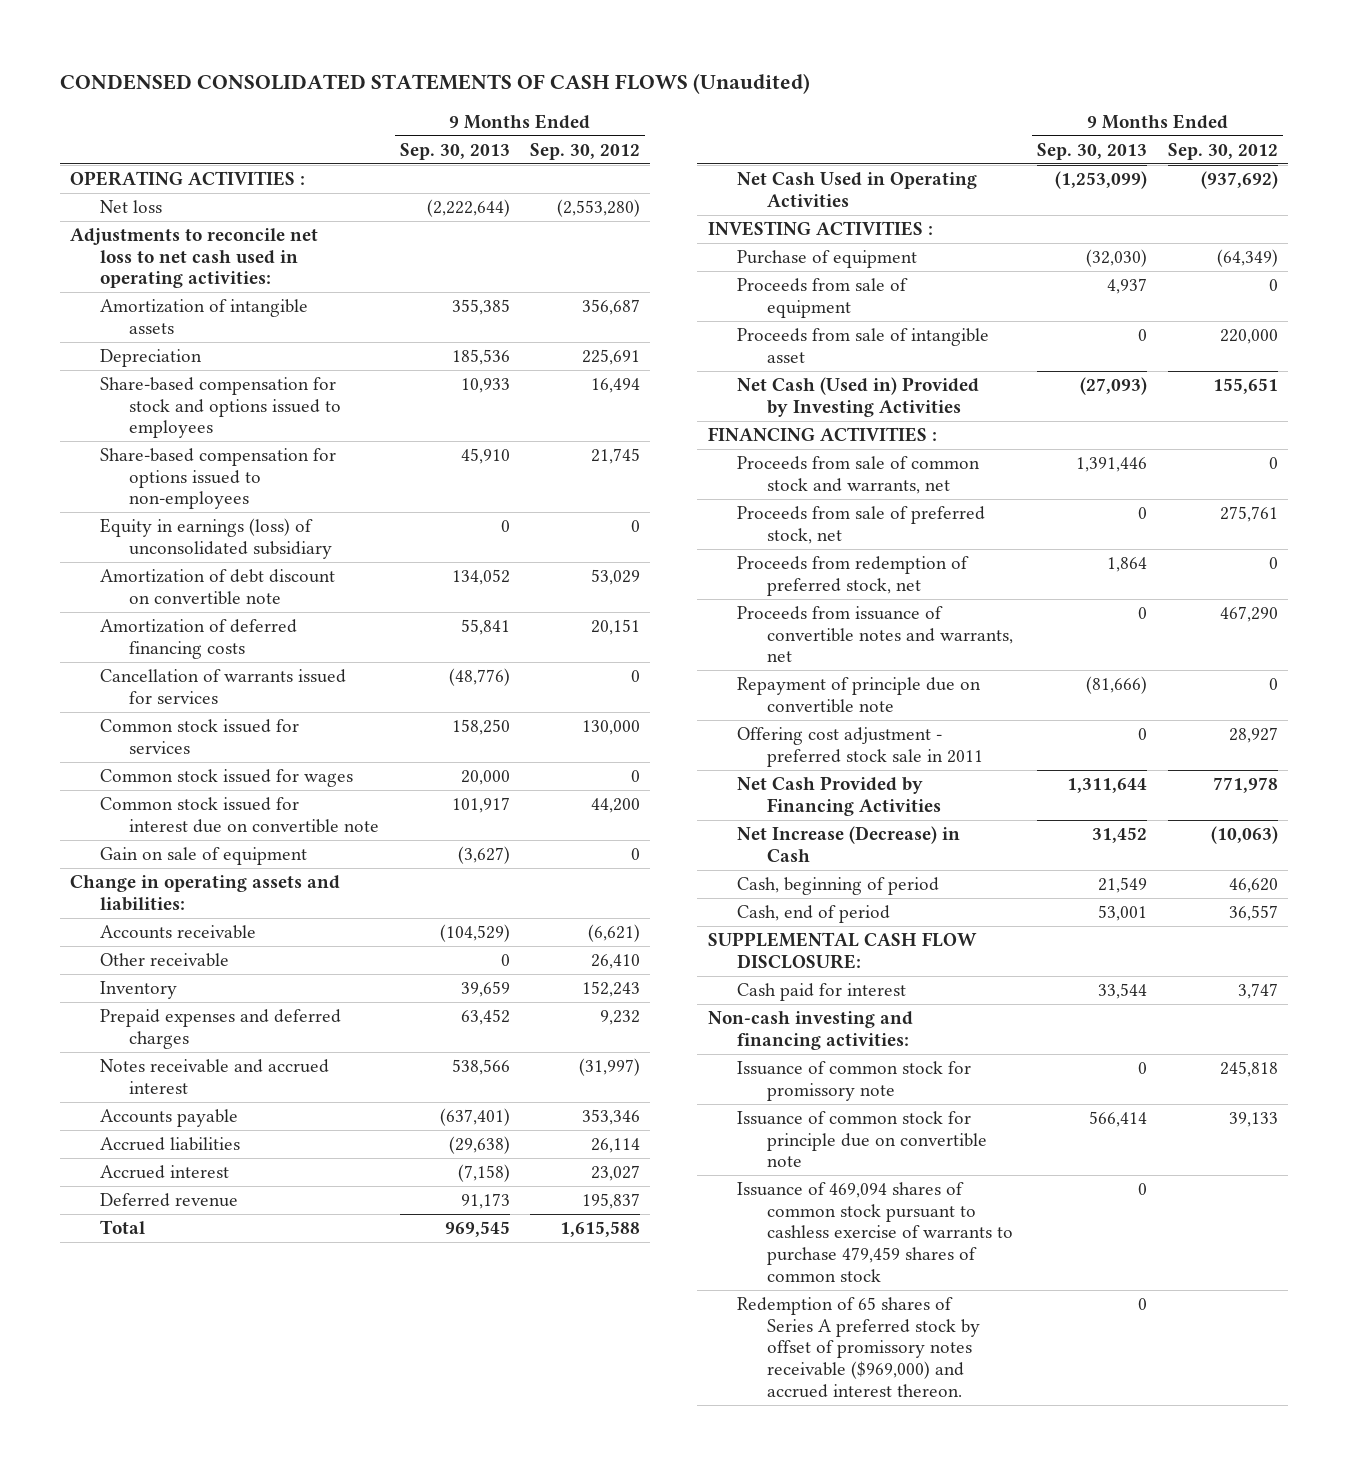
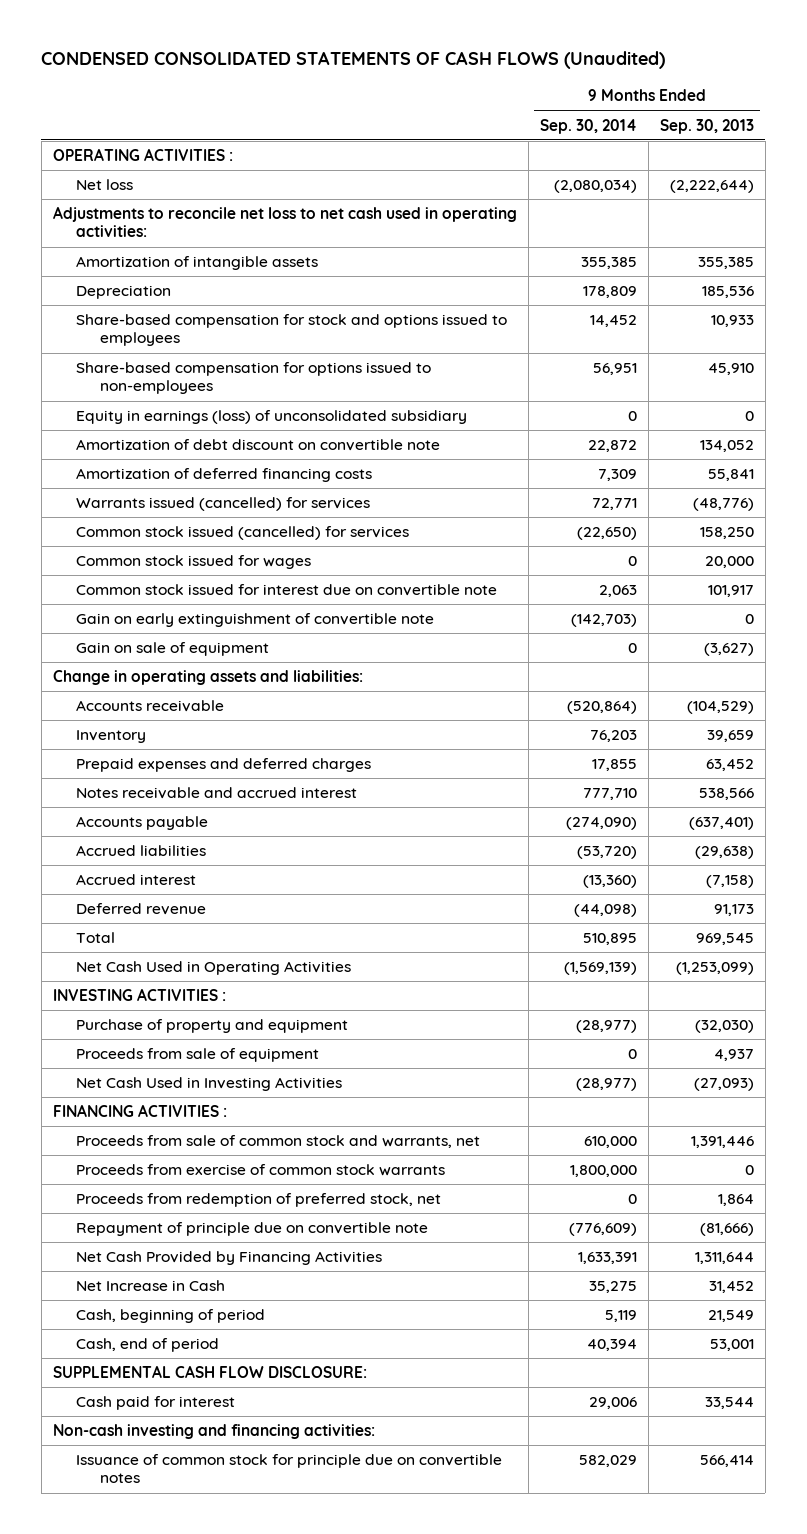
- | 9 Months Ended Sep. 30, 2013 | 9 Months Ended Sep. 30, 2012
+ | 9 Months Ended Sep. 30, 2014 | 9 Months Ended Sep. 30, 2013
- Cancellation of warrants issued for services | (48,776) | 0
- Common stock issued for services | 158,250 | 130,000
+ Warrants issued (cancelled) for services | 72,771 | (48,776)
+ Common stock issued (cancelled) for services | (22,650) | 158,250
+ Gain on early extinguishment of convertible note | (142,703) | 0
- Other receivable | 0 | 26,410
- Purchase of equipment | (32,030) | (64,349)
+ Purchase of property and equipment | (28,977) | (32,030)
- Proceeds from sale of intangible asset | 0 | 220,000
- Net Cash (Used in) Provided by Investing Activities | (27,093) | 155,651
+ Net Cash Used in Investing Activities | (28,977) | (27,093)
- Proceeds from sale of preferred stock, net | 0 | 275,761
+ Proceeds from exercise of common stock warrants | 1,800,000 | 0
- Proceeds from issuance of convertible notes and warrants, net | 0 | 467,290
- Offering cost adjustment - preferred stock sale in 2011 | 0 | 28,927
- Net Increase (Decrease) in Cash | 31,452 | (10,063)
+ Net Increase in Cash | 35,275 | 31,452
- Issuance of common stock for promissory note | 0 | 245,818
- Issuance of common stock for principle due on convertible note | 566,414 | 39,133
- Issuance of 469,094 shares of common stock pursuant to cashless exercise of warrants to purchase 479,459 shares of common stock | 0 |
- Redemption of 65 shares of Series A preferred stock by offset of promissory notes receivable ($969,000) and accrued interest thereon. | 0 |
+ Issuance of common stock for principle due on convertible notes | 582,029 | 566,414

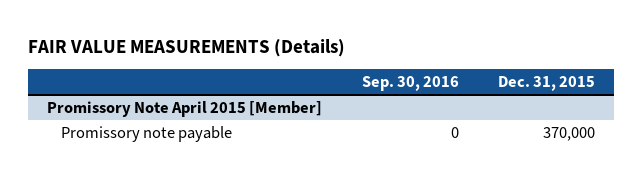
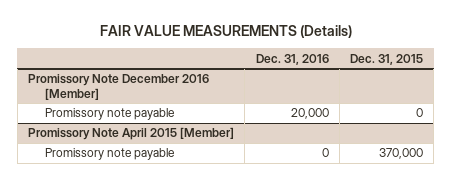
- | Sep. 30, 2016 | Dec. 31, 2015
+ | Dec. 31, 2016 | Dec. 31, 2015
+ Promissory Note December 2016 [Member]
+ Promissory note payable | 20,000 | 0

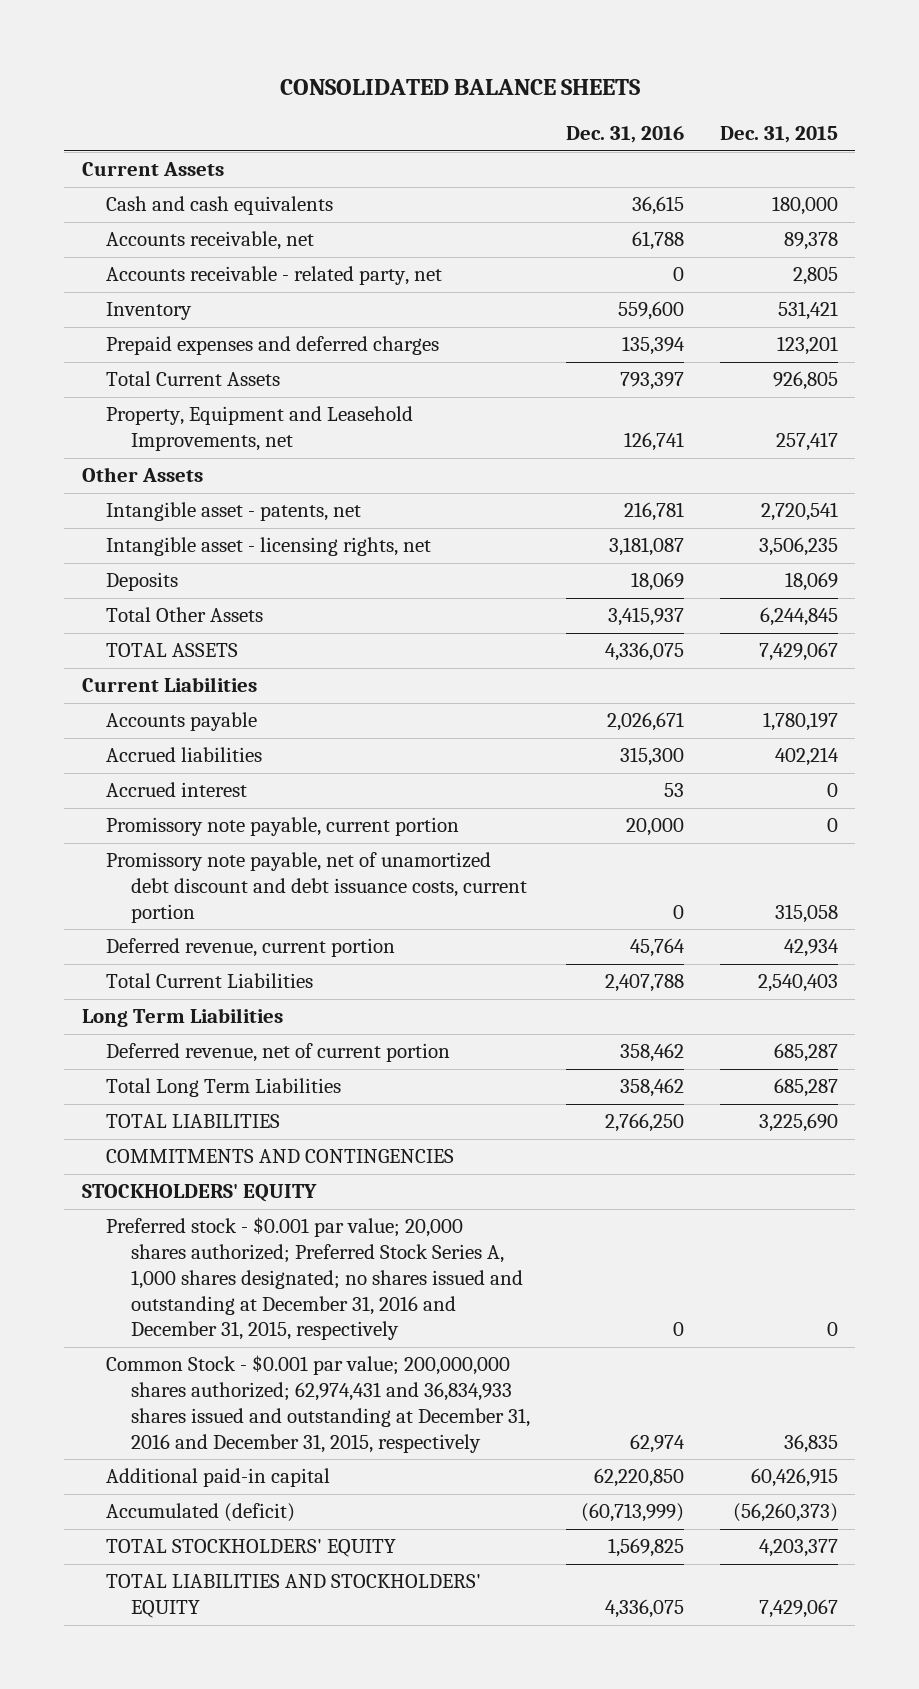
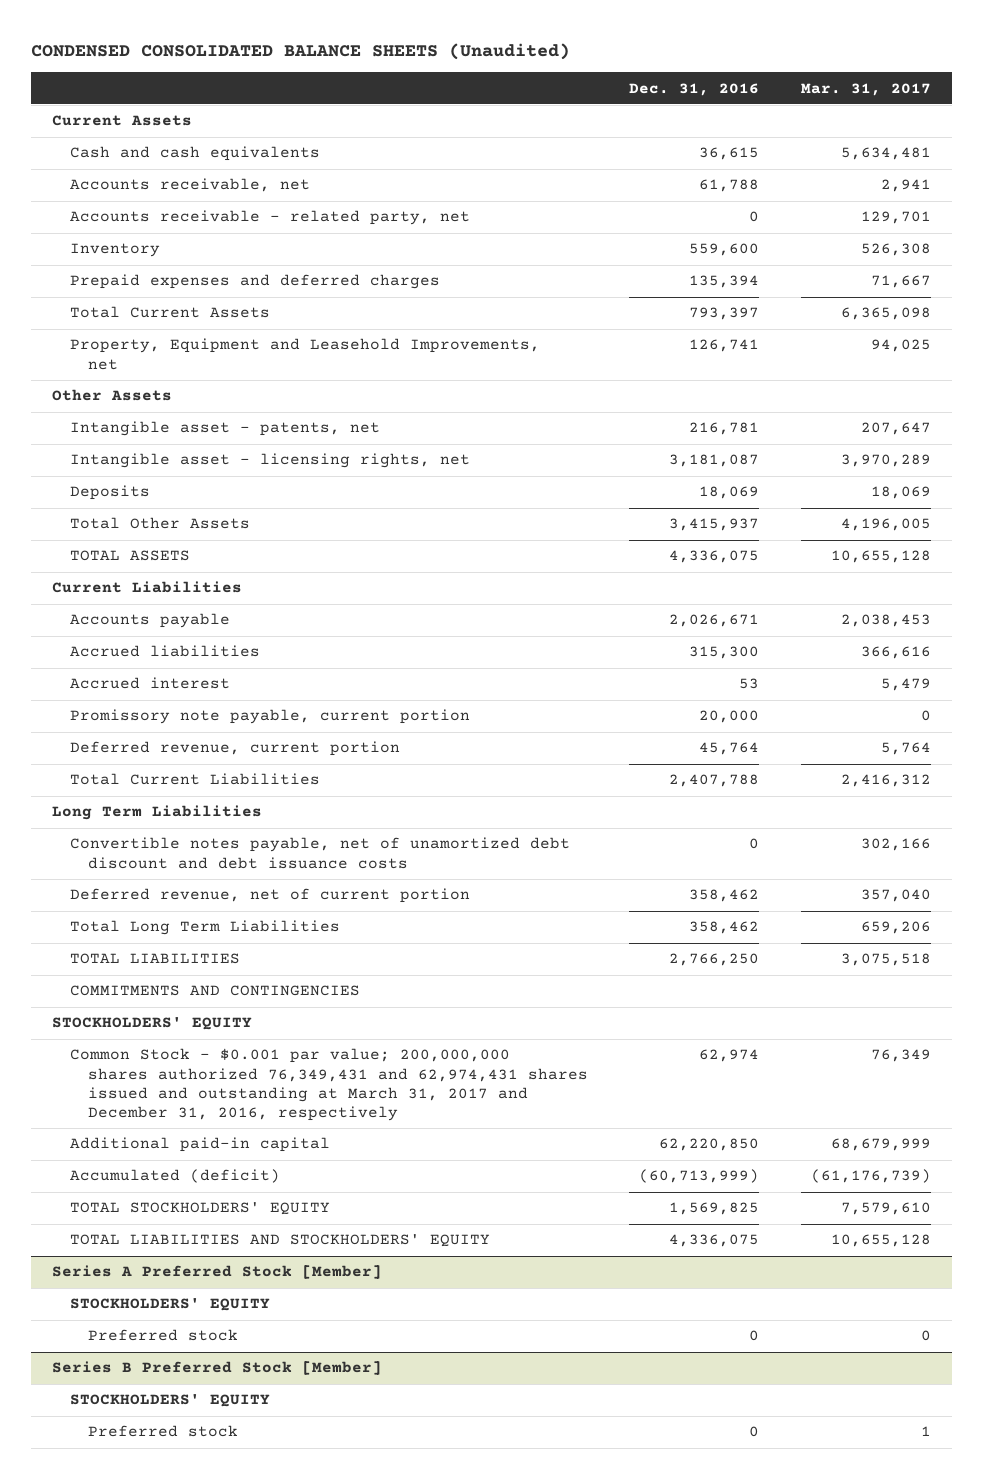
- CONSOLIDATED BALANCE SHEETS
+ CONDENSED CONSOLIDATED BALANCE SHEETS (Unaudited)
- | Dec. 31, 2016 | Dec. 31, 2015
+ | Dec. 31, 2016 | Mar. 31, 2017
- Promissory note payable, net of unamortized debt discount and debt issuance costs, current portion | 0 | 315,058
+ Convertible notes payable, net of unamortized debt discount and debt issuance costs | 0 | 302,166
- Preferred stock - $0.001 par value; 20,000 shares authorized; Preferred Stock Series A, 1,000 shares designated; no shares issued and outstanding at December 31, 2016 and December 31, 2015, respectively | 0 | 0
- Common Stock - $0.001 par value; 200,000,000 shares authorized; 62,974,431 and 36,834,933 shares issued and outstanding at December 31, 2016 and December 31, 2015, respectively | 62,974 | 36,835
+ Common Stock - $0.001 par value; 200,000,000 shares authorized 76,349,431 and 62,974,431 shares issued and outstanding at March 31, 2017 and December 31, 2016, respectively | 62,974 | 76,349
+ Series A Preferred Stock [Member]
+ STOCKHOLDERS' EQUITY
+ Preferred stock | 0 | 0
+ Series B Preferred Stock [Member]
+ STOCKHOLDERS' EQUITY
+ Preferred stock | 0 | 1

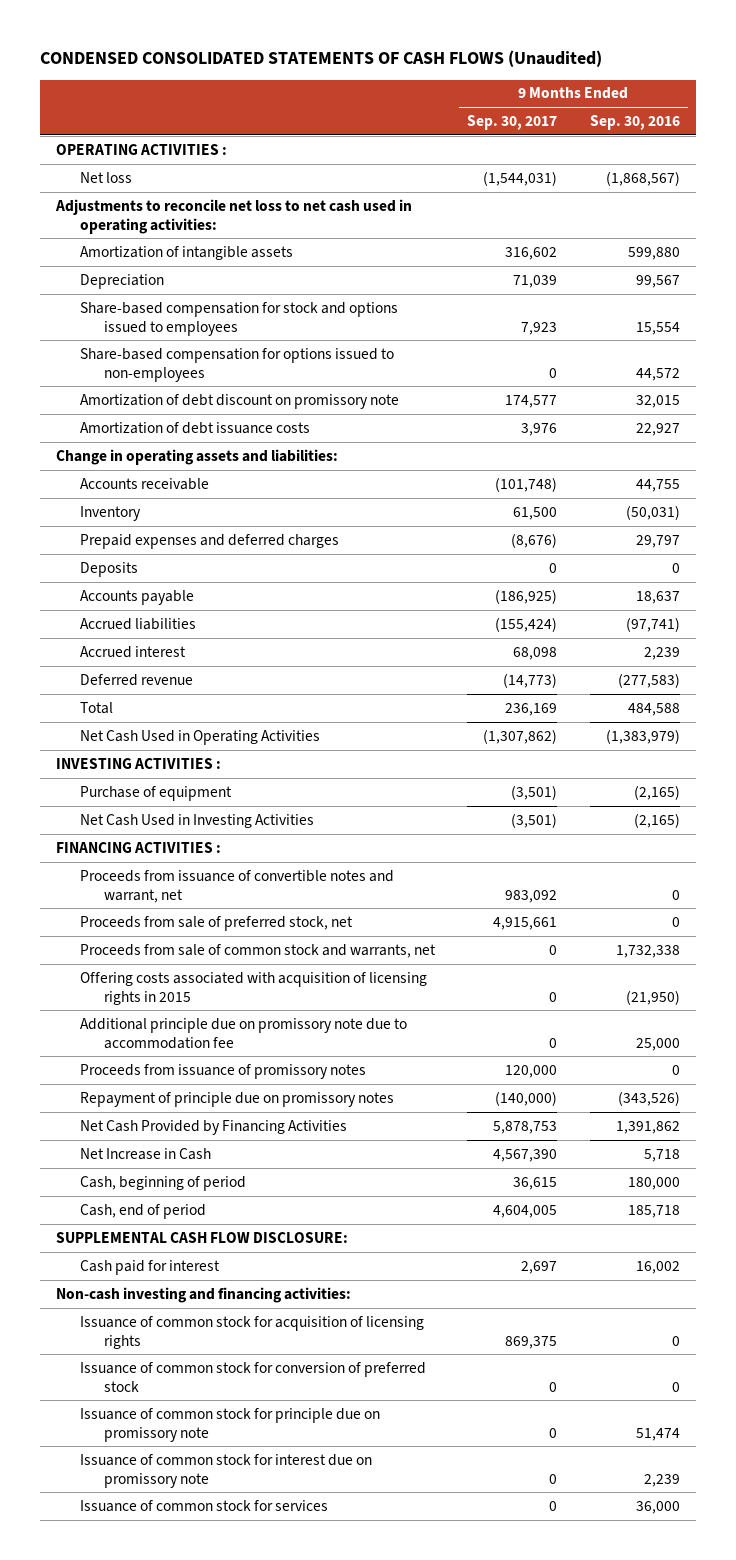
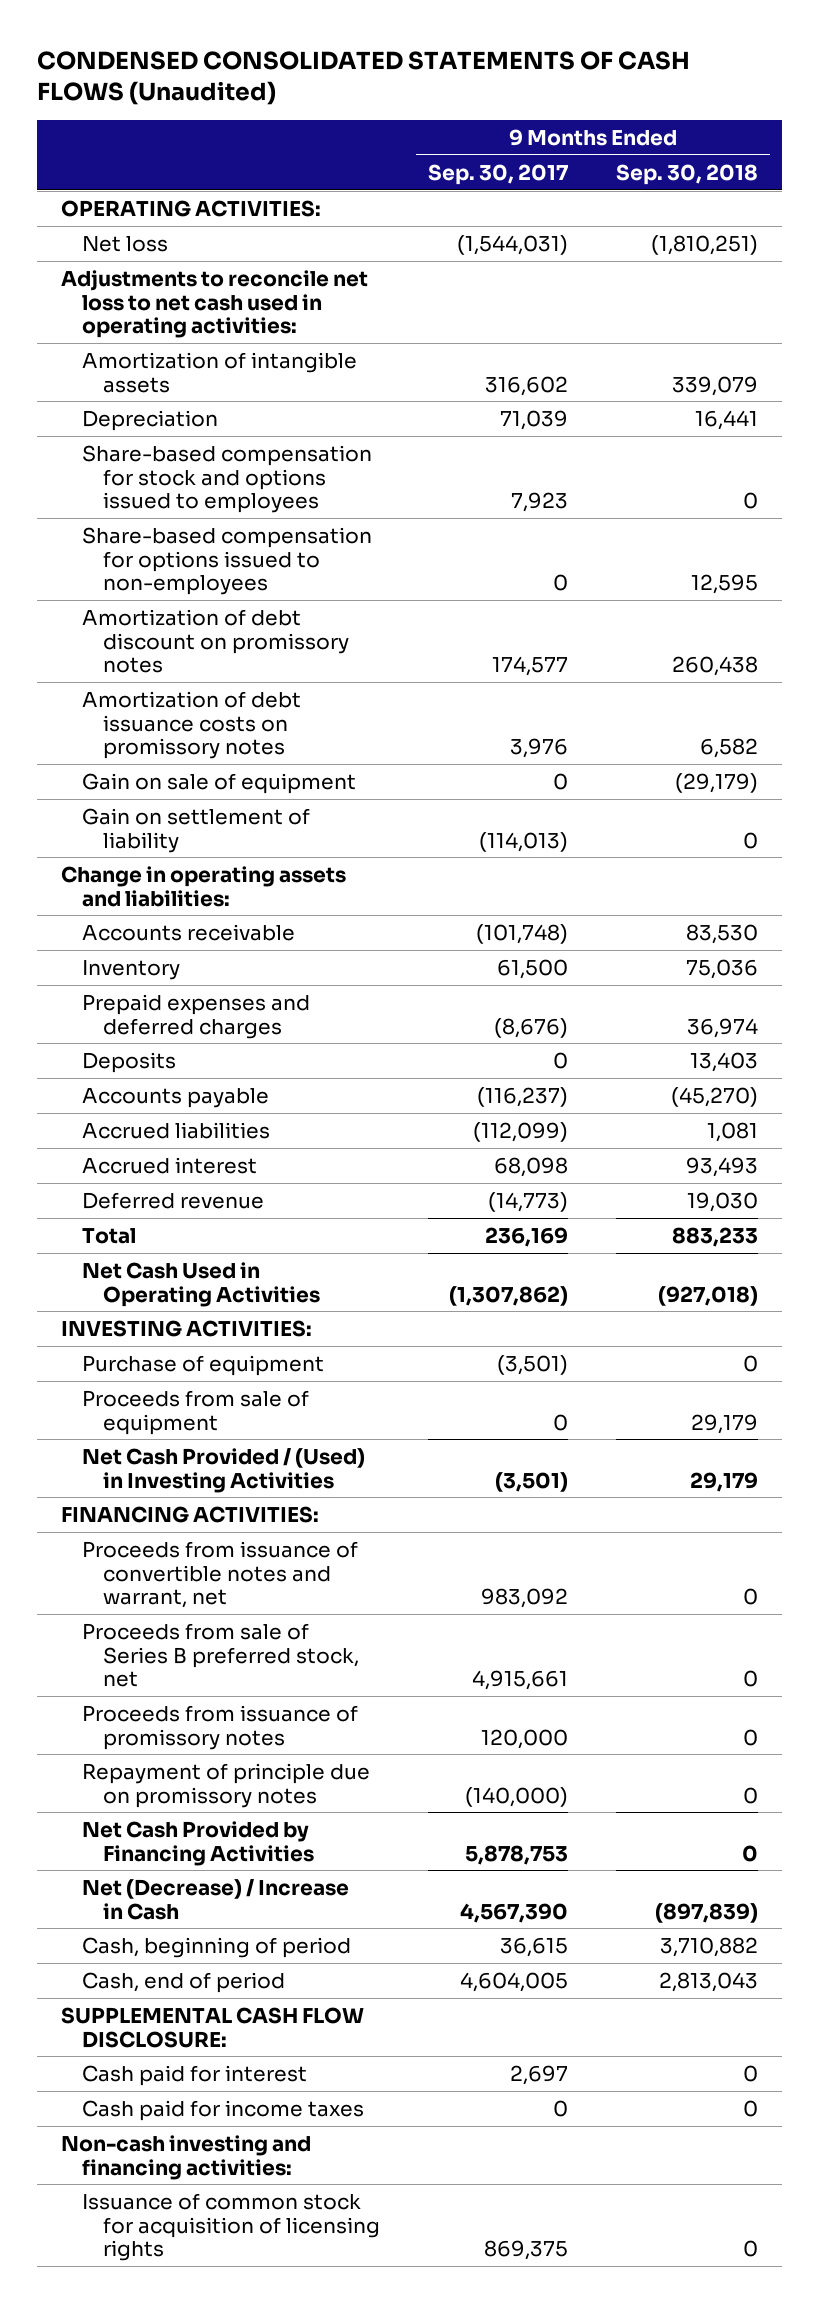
- | 9 Months Ended Sep. 30, 2017 | 9 Months Ended Sep. 30, 2016
+ | 9 Months Ended Sep. 30, 2017 | 9 Months Ended Sep. 30, 2018
- OPERATING ACTIVITIES :
+ OPERATING ACTIVITIES:
- Amortization of debt discount on promissory note | 174,577 | 32,015
- Amortization of debt issuance costs | 3,976 | 22,927
+ Amortization of debt discount on promissory notes | 174,577 | 260,438
+ Amortization of debt issuance costs on promissory notes | 3,976 | 6,582
+ Gain on sale of equipment | 0 | (29,179)
+ Gain on settlement of liability | (114,013) | 0
- Accounts payable | (186,925) | 18,637
- Accrued liabilities | (155,424) | (97,741)
+ Accounts payable | (116,237) | (45,270)
+ Accrued liabilities | (112,099) | 1,081
- INVESTING ACTIVITIES :
+ INVESTING ACTIVITIES:
- Net Cash Used in Investing Activities | (3,501) | (2,165)
- FINANCING ACTIVITIES :
+ Proceeds from sale of equipment | 0 | 29,179
+ Net Cash Provided / (Used) in Investing Activities | (3,501) | 29,179
+ FINANCING ACTIVITIES:
- Proceeds from sale of preferred stock, net | 4,915,661 | 0
- Proceeds from sale of common stock and warrants, net | 0 | 1,732,338
- Offering costs associated with acquisition of licensing rights in 2015 | 0 | (21,950)
- Additional principle due on promissory note due to accommodation fee | 0 | 25,000
+ Proceeds from sale of Series B preferred stock, net | 4,915,661 | 0
- Net Increase in Cash | 4,567,390 | 5,718
+ Net (Decrease) / Increase in Cash | 4,567,390 | (897,839)
+ Cash paid for income taxes | 0 | 0
- Issuance of common stock for conversion of preferred stock | 0 | 0
- Issuance of common stock for principle due on promissory note | 0 | 51,474
- Issuance of common stock for interest due on promissory note | 0 | 2,239
- Issuance of common stock for services | 0 | 36,000

